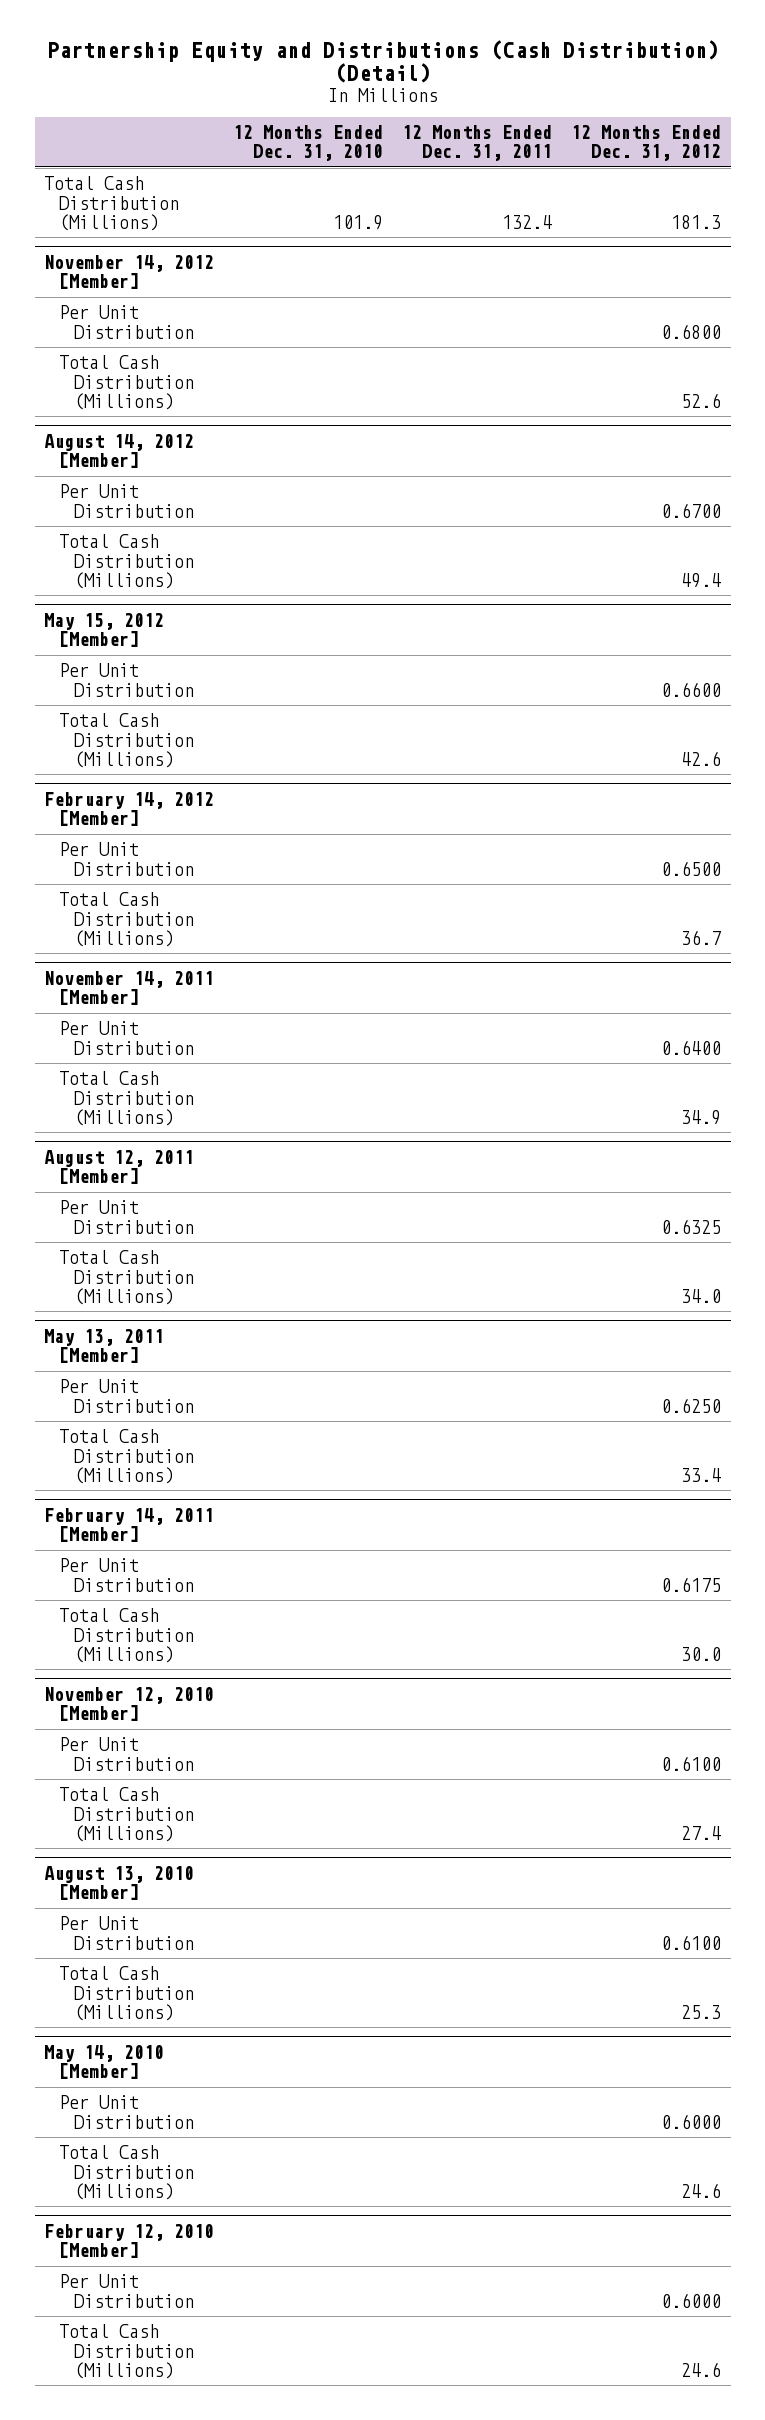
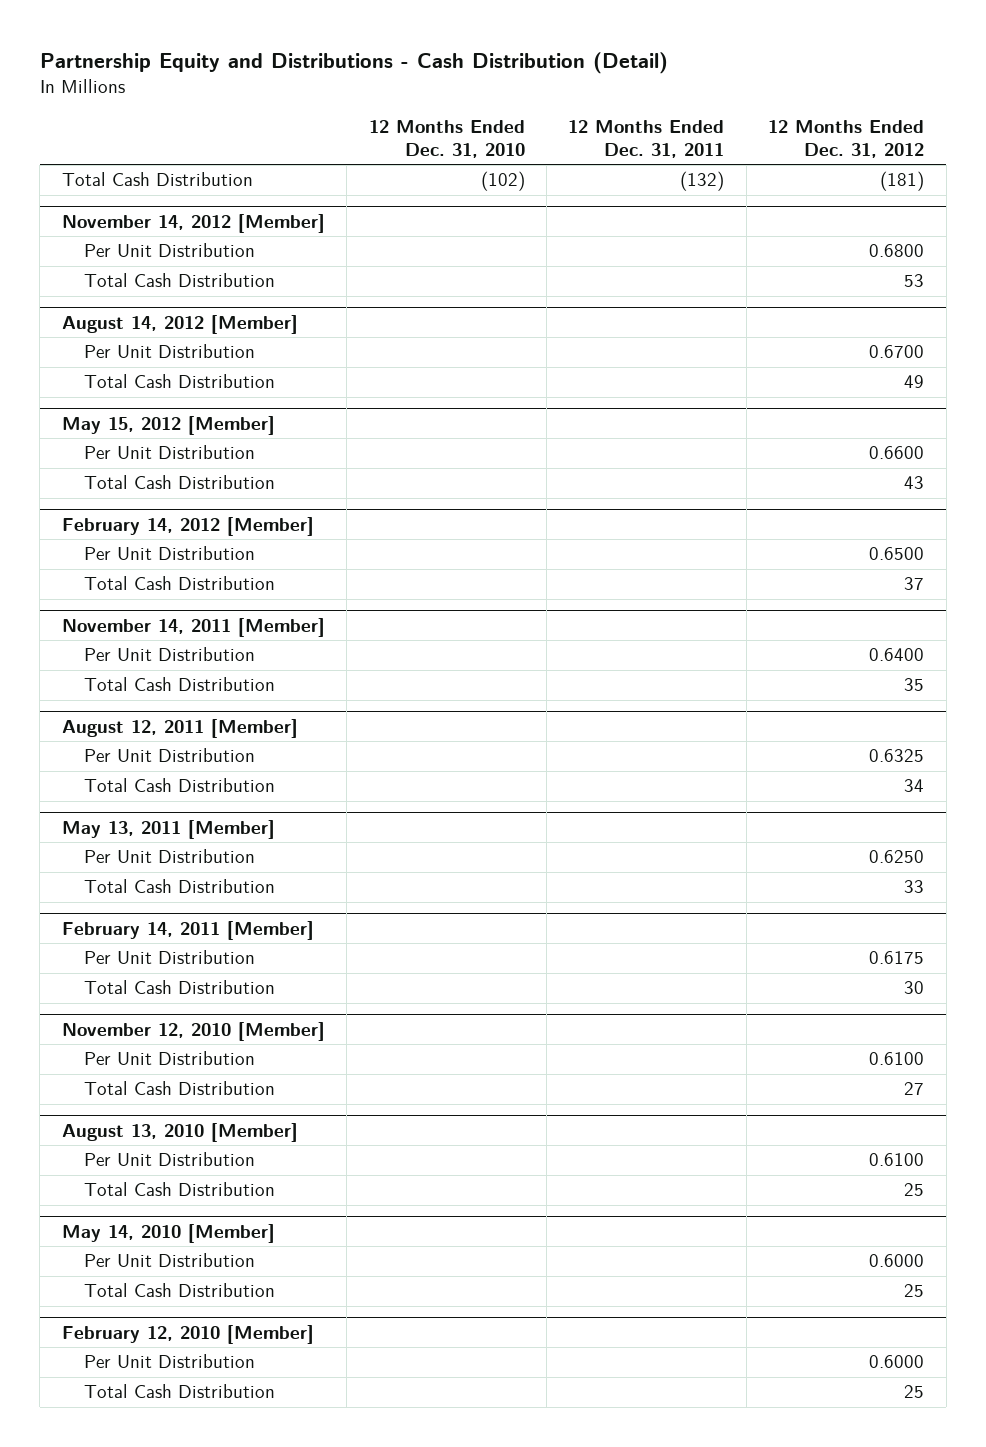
- Partnership Equity and Distributions (Cash Distribution) (Detail)
+ Partnership Equity and Distributions - Cash Distribution (Detail)
- Total Cash Distribution (Millions) | 101.9 | 132.4 | 181.3
+ Total Cash Distribution | (102) | (132) | (181)
@ November 14, 2012 [Member]
- Total Cash Distribution (Millions) | | | 52.6
+ Total Cash Distribution | | | 53
@ August 14, 2012 [Member]
- Total Cash Distribution (Millions) | | | 49.4
+ Total Cash Distribution | | | 49
@ May 15, 2012 [Member]
- Total Cash Distribution (Millions) | | | 42.6
+ Total Cash Distribution | | | 43
@ February 14, 2012 [Member]
- Total Cash Distribution (Millions) | | | 36.7
+ Total Cash Distribution | | | 37
@ November 14, 2011 [Member]
- Total Cash Distribution (Millions) | | | 34.9
+ Total Cash Distribution | | | 35
@ August 12, 2011 [Member]
- Total Cash Distribution (Millions) | | | 34.0
+ Total Cash Distribution | | | 34
@ May 13, 2011 [Member]
- Total Cash Distribution (Millions) | | | 33.4
+ Total Cash Distribution | | | 33
@ February 14, 2011 [Member]
- Total Cash Distribution (Millions) | | | 30.0
+ Total Cash Distribution | | | 30
@ November 12, 2010 [Member]
- Total Cash Distribution (Millions) | | | 27.4
+ Total Cash Distribution | | | 27
@ August 13, 2010 [Member]
- Total Cash Distribution (Millions) | | | 25.3
+ Total Cash Distribution | | | 25
@ May 14, 2010 [Member]
- Total Cash Distribution (Millions) | | | 24.6
+ Total Cash Distribution | | | 25
@ February 12, 2010 [Member]
- Total Cash Distribution (Millions) | | | 24.6
+ Total Cash Distribution | | | 25

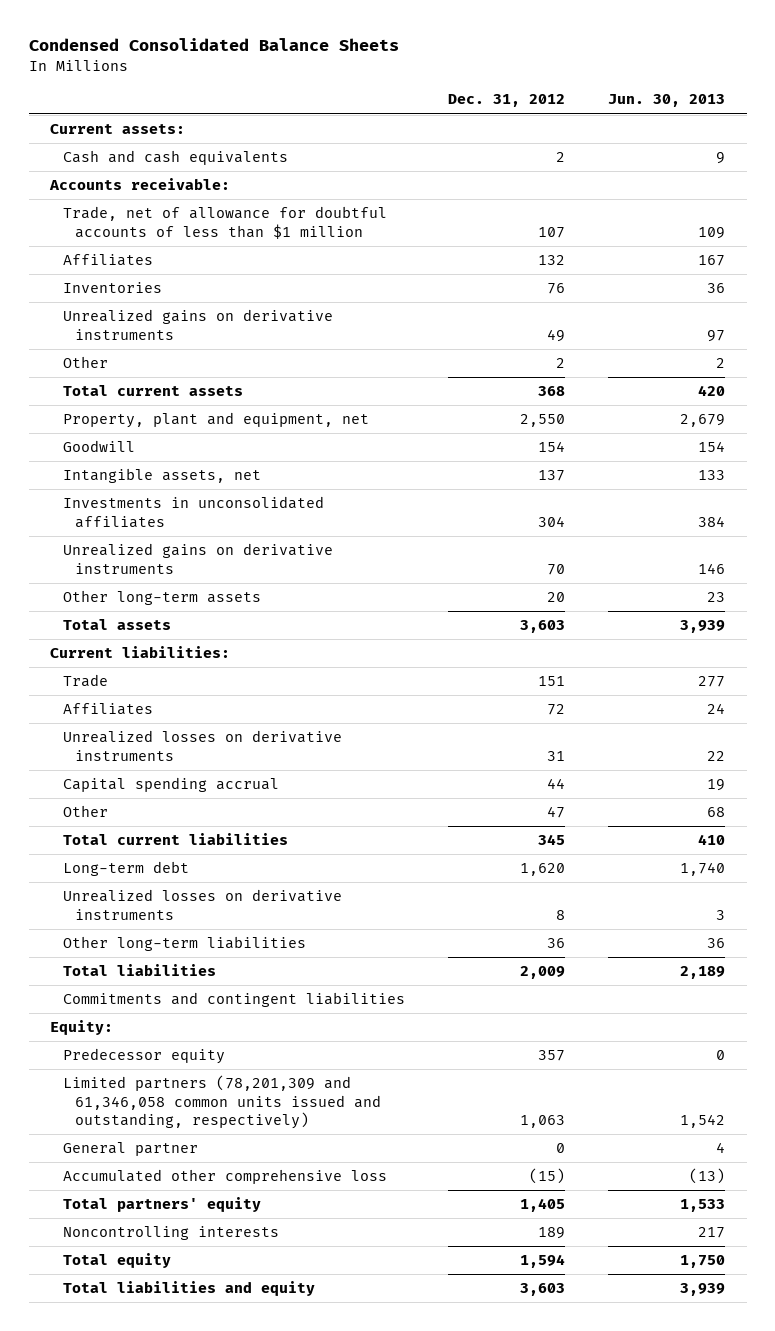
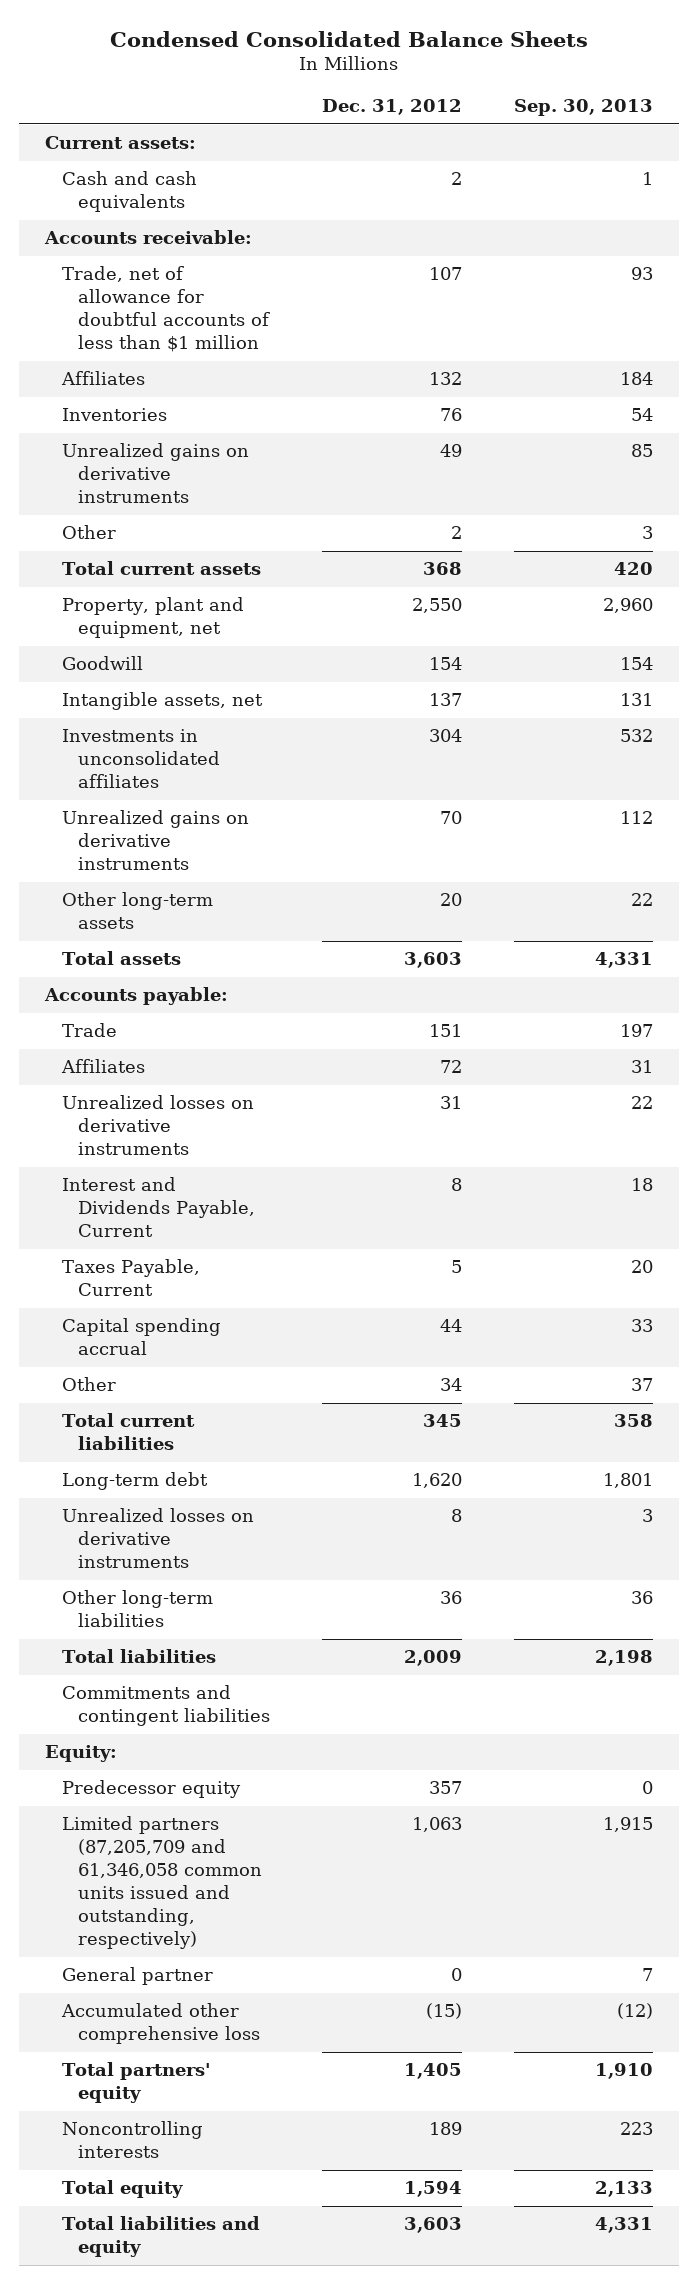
- | Dec. 31, 2012 | Jun. 30, 2013
+ | Dec. 31, 2012 | Sep. 30, 2013
- Current liabilities:
+ Accounts payable:
+ Interest and Dividends Payable, Current | 8 | 18
+ Taxes Payable, Current | 5 | 20
- Other | 47 | 68
+ Other | 34 | 37
- Limited partners (78,201,309 and 61,346,058 common units issued and outstanding, respectively) | 1,063 | 1,542
+ Limited partners (87,205,709 and 61,346,058 common units issued and outstanding, respectively) | 1,063 | 1,915

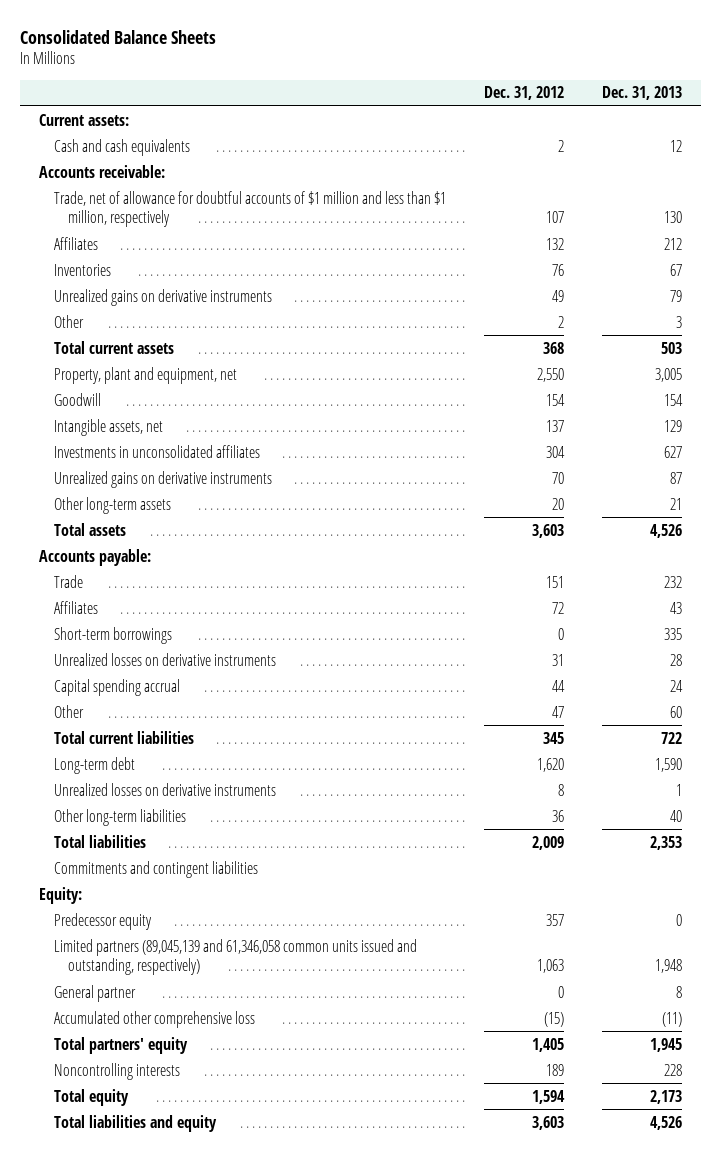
- Condensed Consolidated Balance Sheets
+ Consolidated Balance Sheets
- | Dec. 31, 2012 | Sep. 30, 2013
+ | Dec. 31, 2012 | Dec. 31, 2013
- Trade, net of allowance for doubtful accounts of less than $1 million | 107 | 93
+ Trade, net of allowance for doubtful accounts of $1 million and less than $1 million, respectively | 107 | 130
+ Short-term borrowings | 0 | 335
- Interest and Dividends Payable, Current | 8 | 18
- Taxes Payable, Current | 5 | 20
- Other | 34 | 37
+ Other | 47 | 60
- Limited partners (87,205,709 and 61,346,058 common units issued and outstanding, respectively) | 1,063 | 1,915
+ Limited partners (89,045,139 and 61,346,058 common units issued and outstanding, respectively) | 1,063 | 1,948

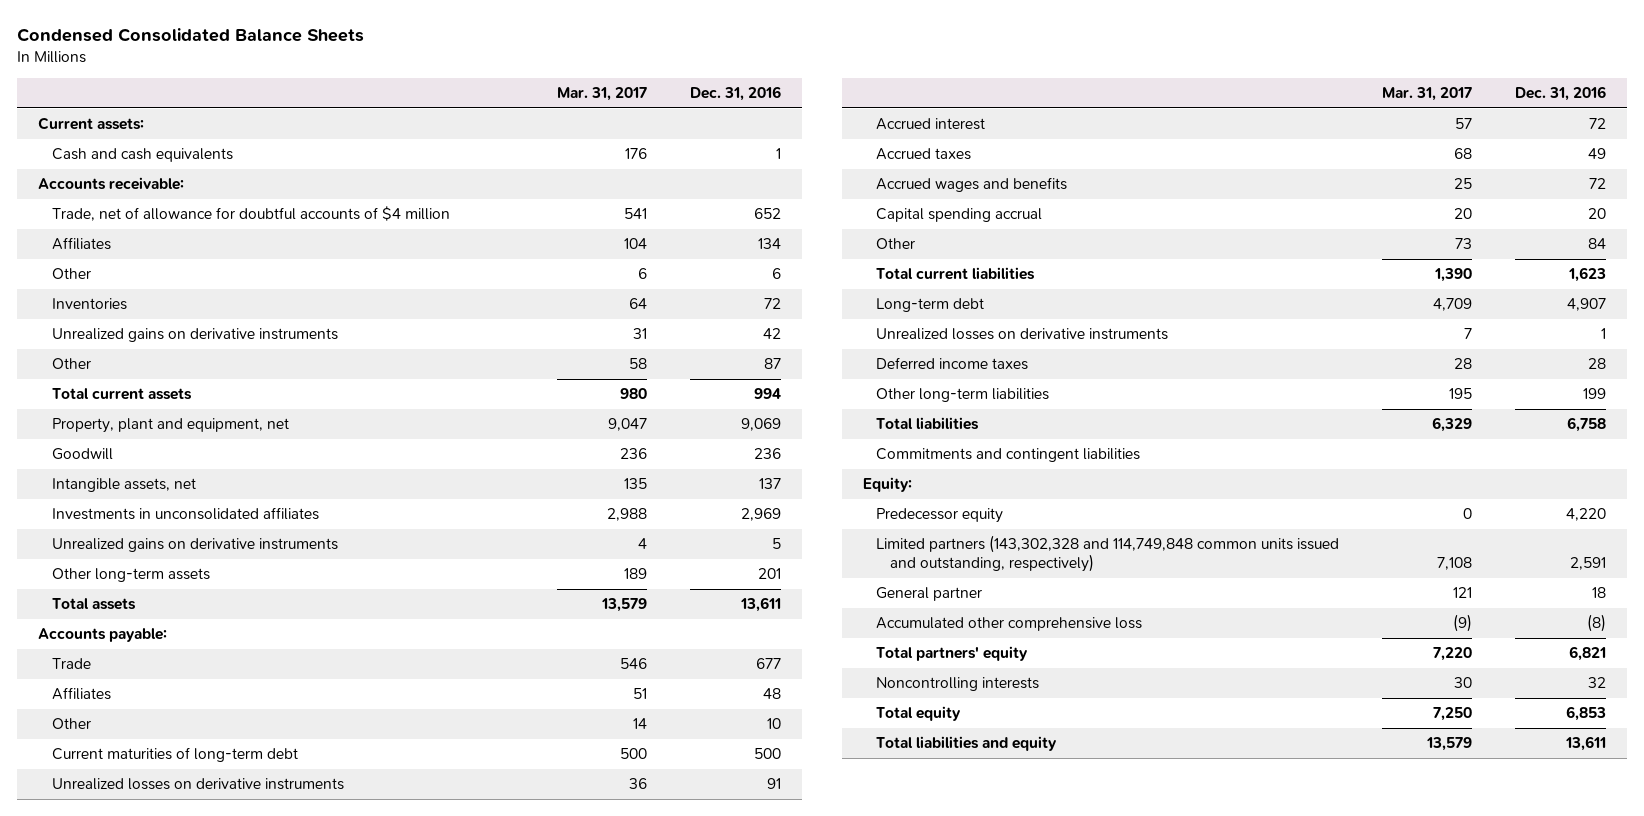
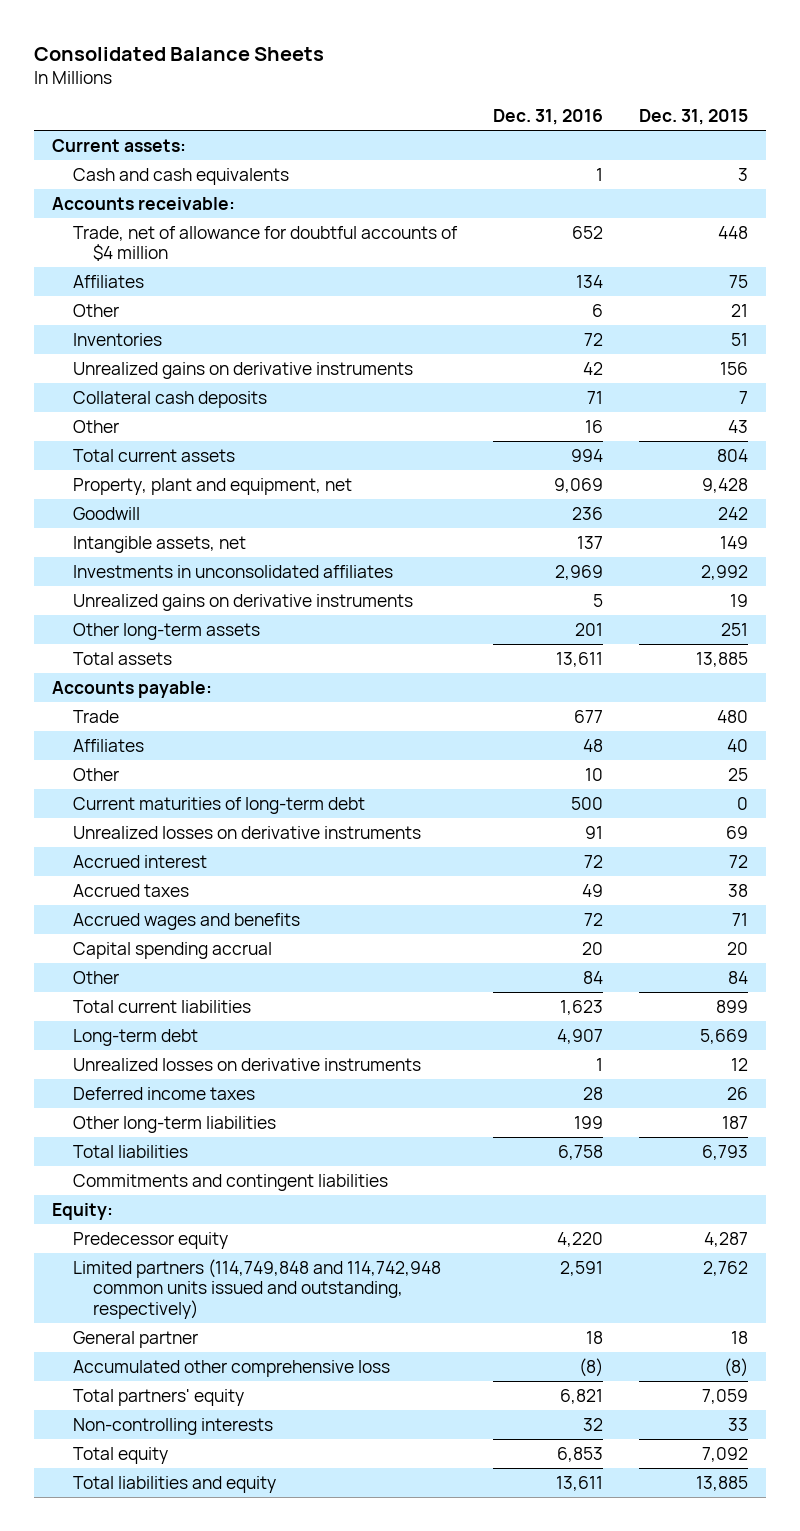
- Condensed Consolidated Balance Sheets
+ Consolidated Balance Sheets
- | Mar. 31, 2017 | Dec. 31, 2016
+ | Dec. 31, 2016 | Dec. 31, 2015
- Other | 58 | 87
+ Collateral cash deposits | 71 | 7
+ Other | 16 | 43
- Limited partners (143,302,328 and 114,749,848 common units issued and outstanding, respectively) | 7,108 | 2,591
+ Limited partners (114,749,848 and 114,742,948 common units issued and outstanding, respectively) | 2,591 | 2,762
- Noncontrolling interests | 30 | 32
+ Non-controlling interests | 32 | 33

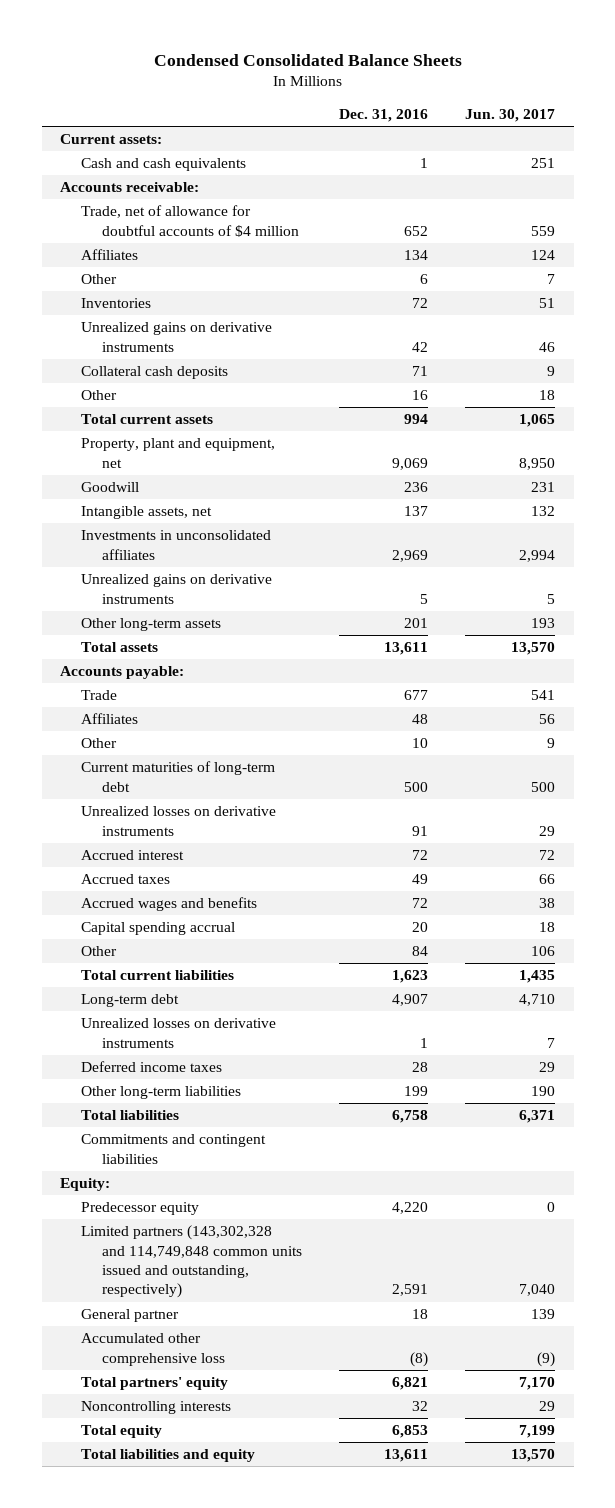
- Consolidated Balance Sheets
+ Condensed Consolidated Balance Sheets
- | Dec. 31, 2016 | Dec. 31, 2015
+ | Dec. 31, 2016 | Jun. 30, 2017
- Limited partners (114,749,848 and 114,742,948 common units issued and outstanding, respectively) | 2,591 | 2,762
+ Limited partners (143,302,328 and 114,749,848 common units issued and outstanding, respectively) | 2,591 | 7,040
- Non-controlling interests | 32 | 33
+ Noncontrolling interests | 32 | 29

